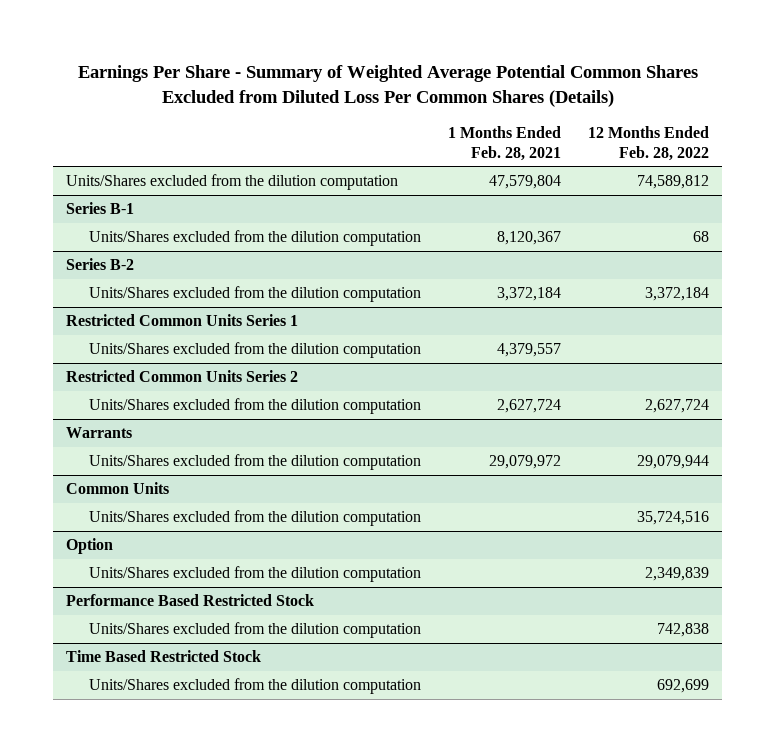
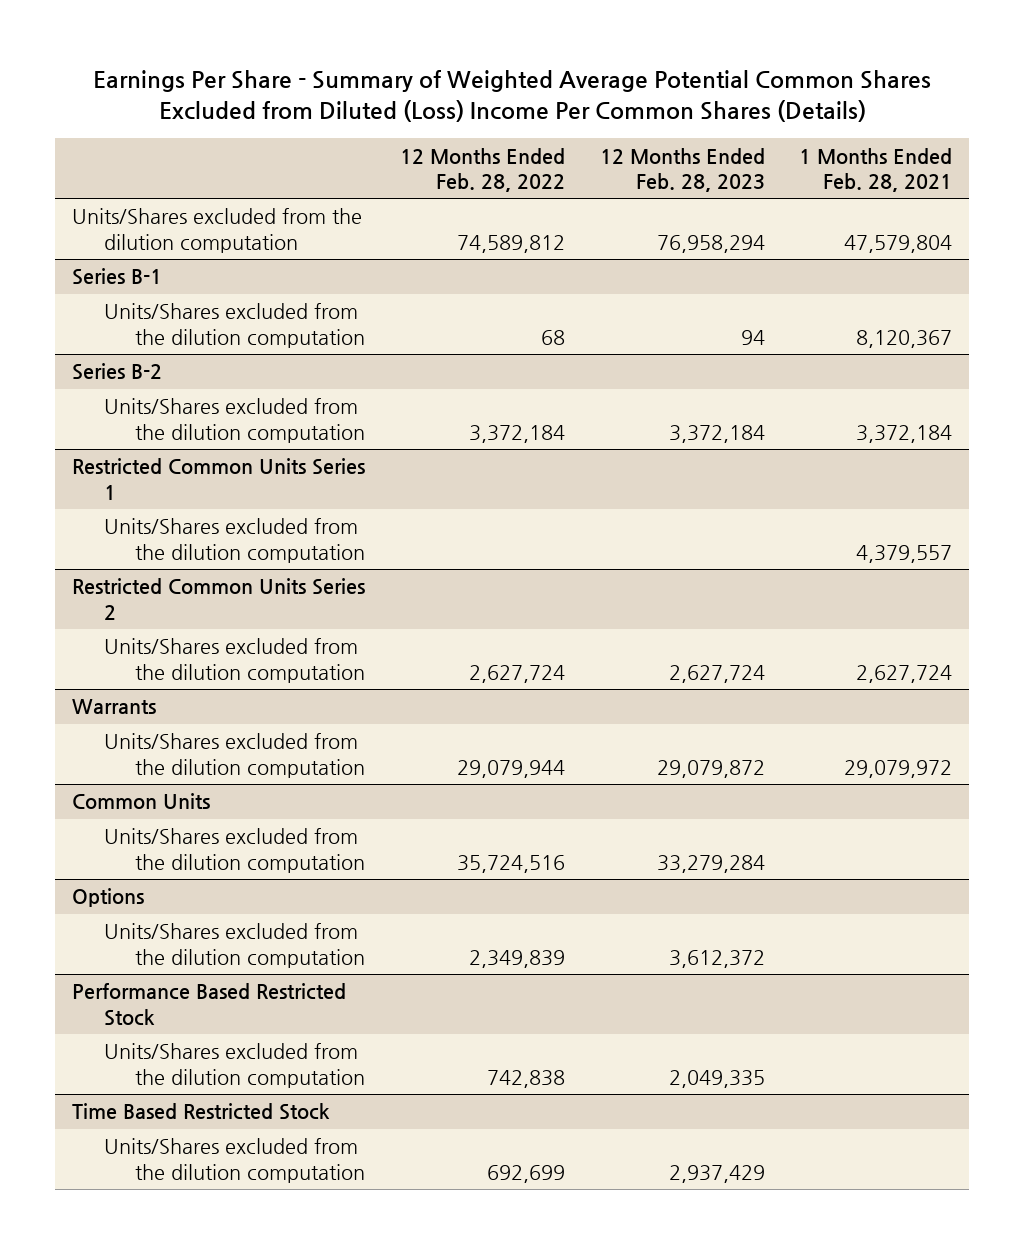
- Earnings Per Share - Summary of Weighted Average Potential Common Shares Excluded from Diluted Loss Per Common Shares (Details)
+ Earnings Per Share - Summary of Weighted Average Potential Common Shares Excluded from Diluted (Loss) Income Per Common Shares (Details)
- | 1 Months Ended Feb. 28, 2021 | 12 Months Ended Feb. 28, 2022
+ | 12 Months Ended Feb. 28, 2022 | 12 Months Ended Feb. 28, 2023 | 1 Months Ended Feb. 28, 2021
- Option
+ Options

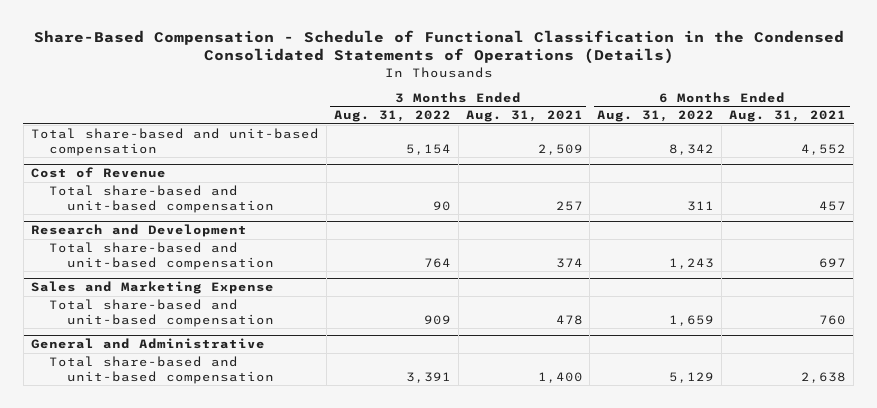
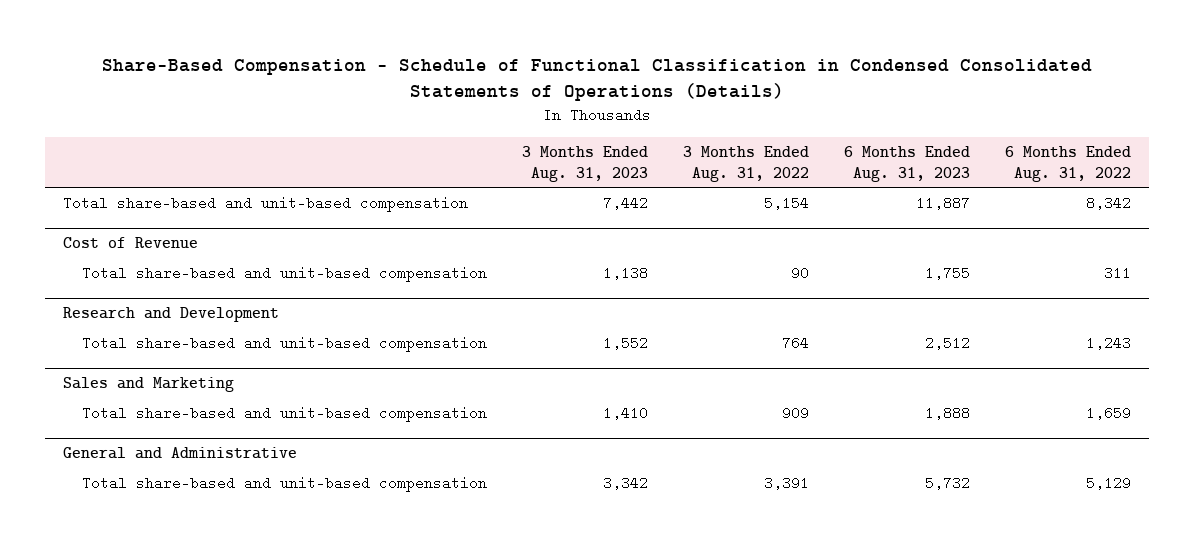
- Share-Based Compensation - Schedule of Functional Classification in the Condensed Consolidated Statements of Operations (Details)
+ Share-Based Compensation - Schedule of Functional Classification in Condensed Consolidated Statements of Operations (Details)
- | 3 Months Ended Aug. 31, 2022 | 3 Months Ended Aug. 31, 2021 | 6 Months Ended Aug. 31, 2022 | 6 Months Ended Aug. 31, 2021
+ | 3 Months Ended Aug. 31, 2023 | 3 Months Ended Aug. 31, 2022 | 6 Months Ended Aug. 31, 2023 | 6 Months Ended Aug. 31, 2022
- Sales and Marketing Expense
+ Sales and Marketing

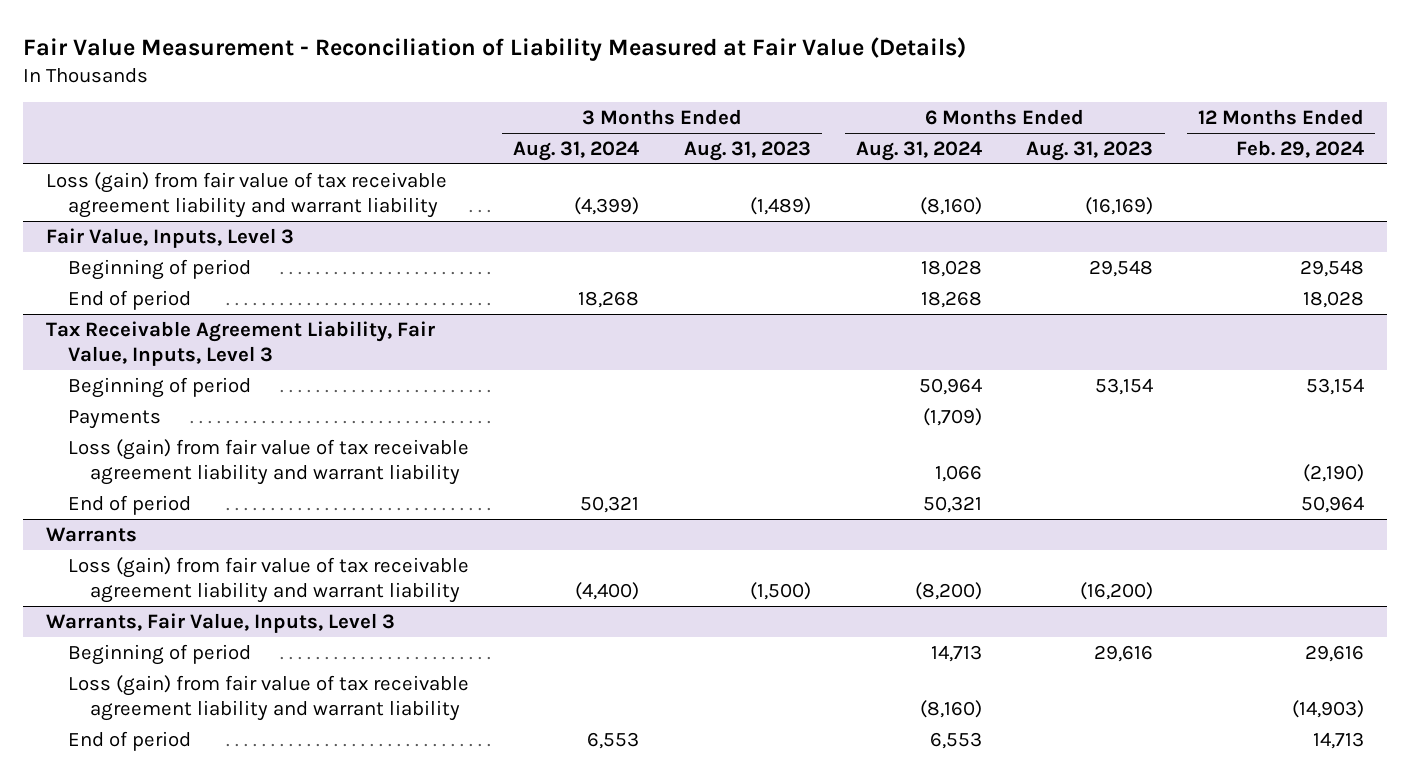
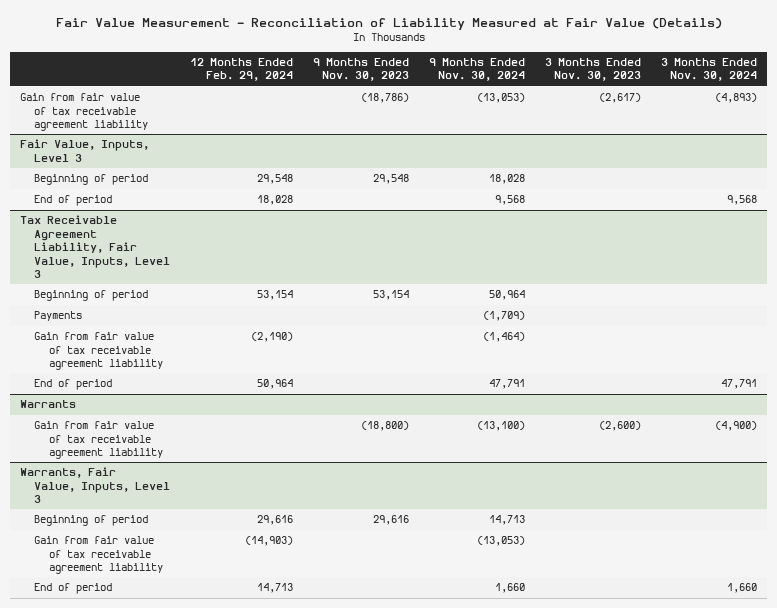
- | 3 Months Ended Aug. 31, 2024 | 3 Months Ended Aug. 31, 2023 | 6 Months Ended Aug. 31, 2024 | 6 Months Ended Aug. 31, 2023 | 12 Months Ended Feb. 29, 2024
+ | 12 Months Ended Feb. 29, 2024 | 9 Months Ended Nov. 30, 2023 | 9 Months Ended Nov. 30, 2024 | 3 Months Ended Nov. 30, 2023 | 3 Months Ended Nov. 30, 2024
- Loss (gain) from fair value of tax receivable agreement liability and warrant liability | (4,399) | (1,489) | (8,160) | (16,169) |
+ Gain from fair value of tax receivable agreement liability | | (18,786) | (13,053) | (2,617) | (4,893)
@ Tax Receivable Agreement Liability, Fair Value, Inputs, Level 3
- Loss (gain) from fair value of tax receivable agreement liability and warrant liability | | | 1,066 | | (2,190)
+ Gain from fair value of tax receivable agreement liability | (2,190) | | (1,464) | |
@ Warrants
- Loss (gain) from fair value of tax receivable agreement liability and warrant liability | (4,400) | (1,500) | (8,200) | (16,200) |
+ Gain from fair value of tax receivable agreement liability | | (18,800) | (13,100) | (2,600) | (4,900)
@ Warrants, Fair Value, Inputs, Level 3
- Loss (gain) from fair value of tax receivable agreement liability and warrant liability | | | (8,160) | | (14,903)
+ Gain from fair value of tax receivable agreement liability | (14,903) | | (13,053) | |

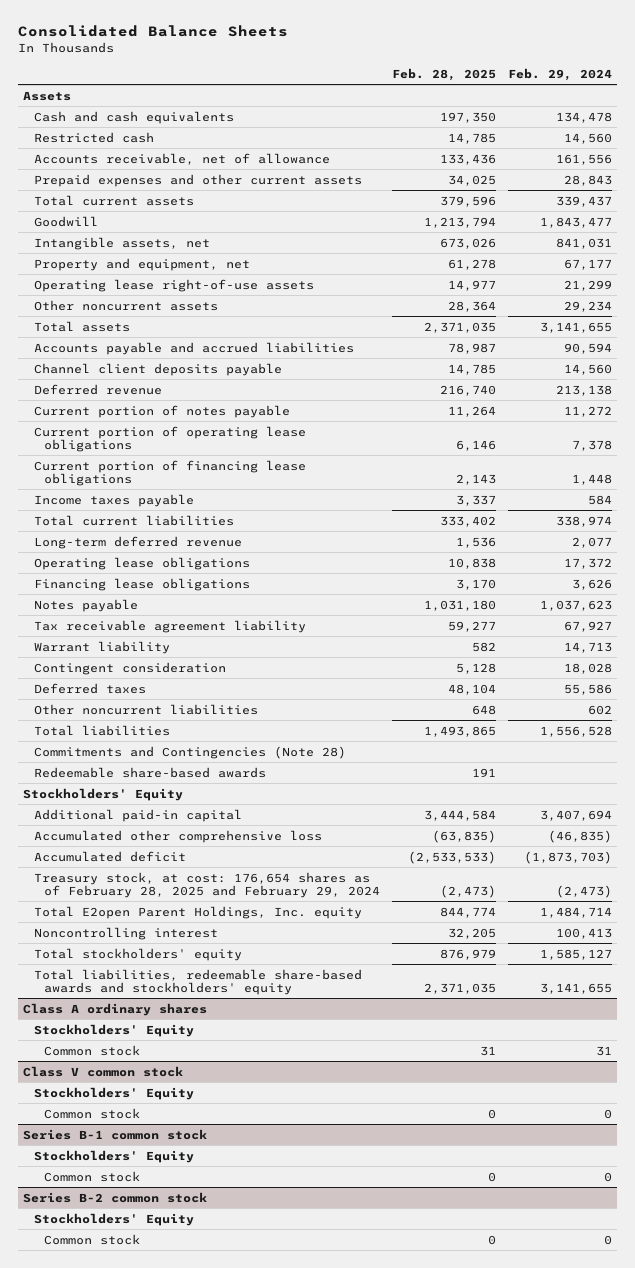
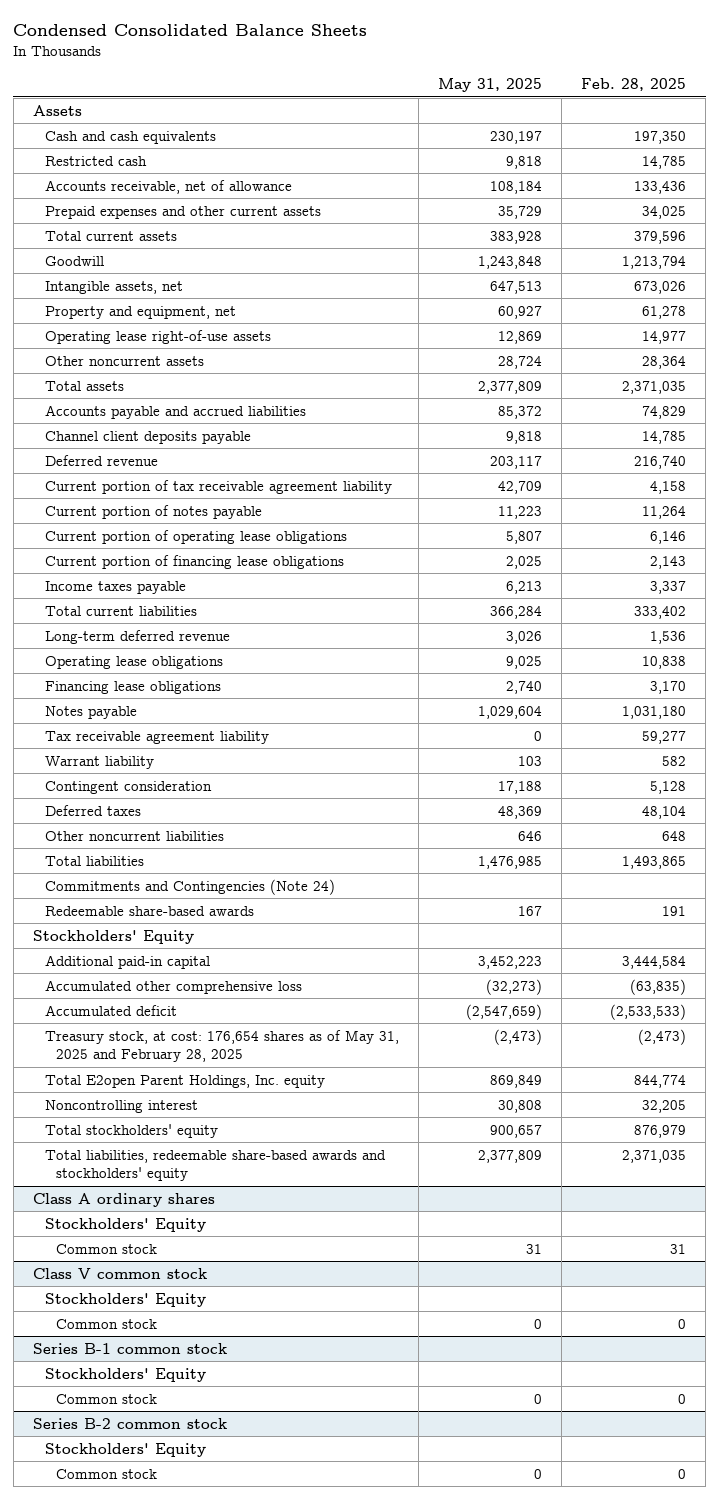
- Consolidated Balance Sheets
+ Condensed Consolidated Balance Sheets
- | Feb. 28, 2025 | Feb. 29, 2024
+ | May 31, 2025 | Feb. 28, 2025
- Accounts payable and accrued liabilities | 78,987 | 90,594
+ Accounts payable and accrued liabilities | 85,372 | 74,829
+ Current portion of tax receivable agreement liability | 42,709 | 4,158
- Commitments and Contingencies (Note 28)
+ Commitments and Contingencies (Note 24)
- Treasury stock, at cost: 176,654 shares as of February 28, 2025 and February 29, 2024 | (2,473) | (2,473)
+ Treasury stock, at cost: 176,654 shares as of May 31, 2025 and February 28, 2025 | (2,473) | (2,473)

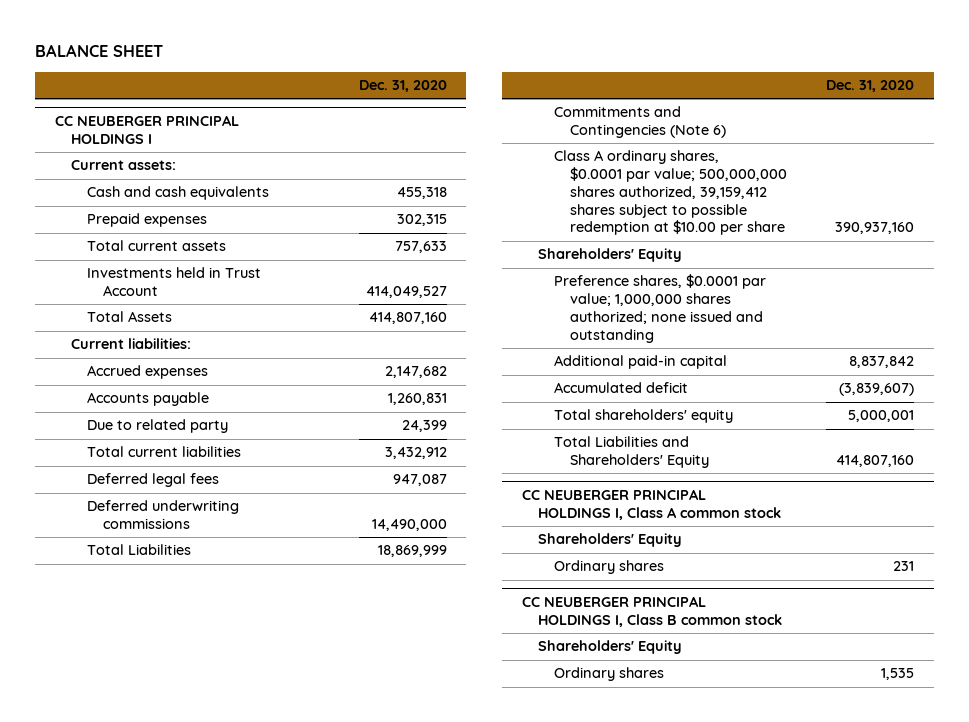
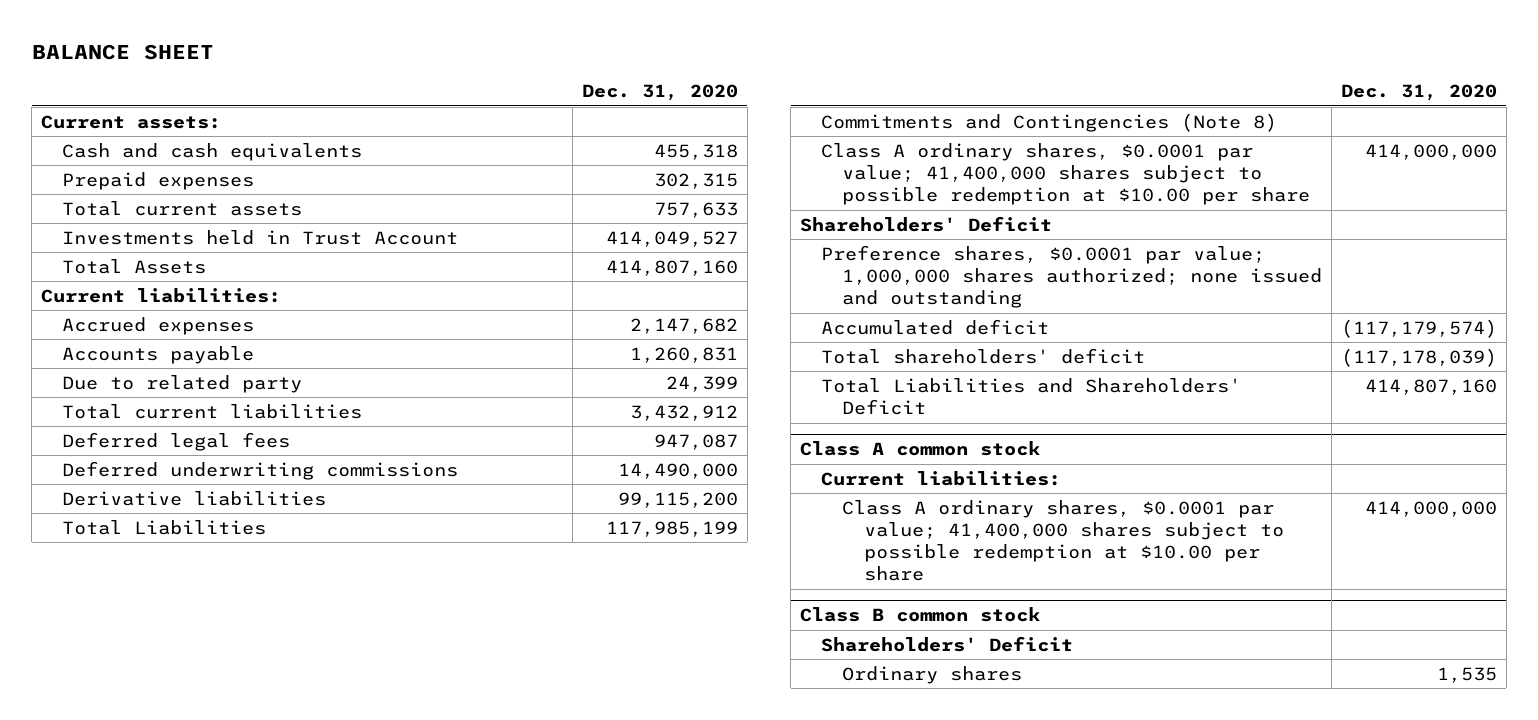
- CC NEUBERGER PRINCIPAL HOLDINGS I
- Total Liabilities | 18,869,999
- Commitments and Contingencies (Note 6)
- Class A ordinary shares, $0.0001 par value; 500,000,000 shares authorized, 39,159,412 shares subject to possible redemption at $10.00 per share | 390,937,160
- Shareholders' Equity
+ Derivative liabilities | 99,115,200
+ Total Liabilities | 117,985,199
+ Commitments and Contingencies (Note 8)
+ Class A ordinary shares, $0.0001 par value; 41,400,000 shares subject to possible redemption at $10.00 per share | 414,000,000
+ Shareholders' Deficit
- Additional paid-in capital | 8,837,842
- Accumulated deficit | (3,839,607)
- Total shareholders' equity | 5,000,001
- Total Liabilities and Shareholders' Equity | 414,807,160
- CC NEUBERGER PRINCIPAL HOLDINGS I, Class A common stock
- Shareholders' Equity
- Ordinary shares | 231
- CC NEUBERGER PRINCIPAL HOLDINGS I, Class B common stock
- Shareholders' Equity
+ Accumulated deficit | (117,179,574)
+ Total shareholders' deficit | (117,178,039)
+ Total Liabilities and Shareholders' Deficit | 414,807,160
+ Class A common stock
+ Current liabilities:
+ Class A ordinary shares, $0.0001 par value; 41,400,000 shares subject to possible redemption at $10.00 per share | 414,000,000
+ Class B common stock
+ Shareholders' Deficit

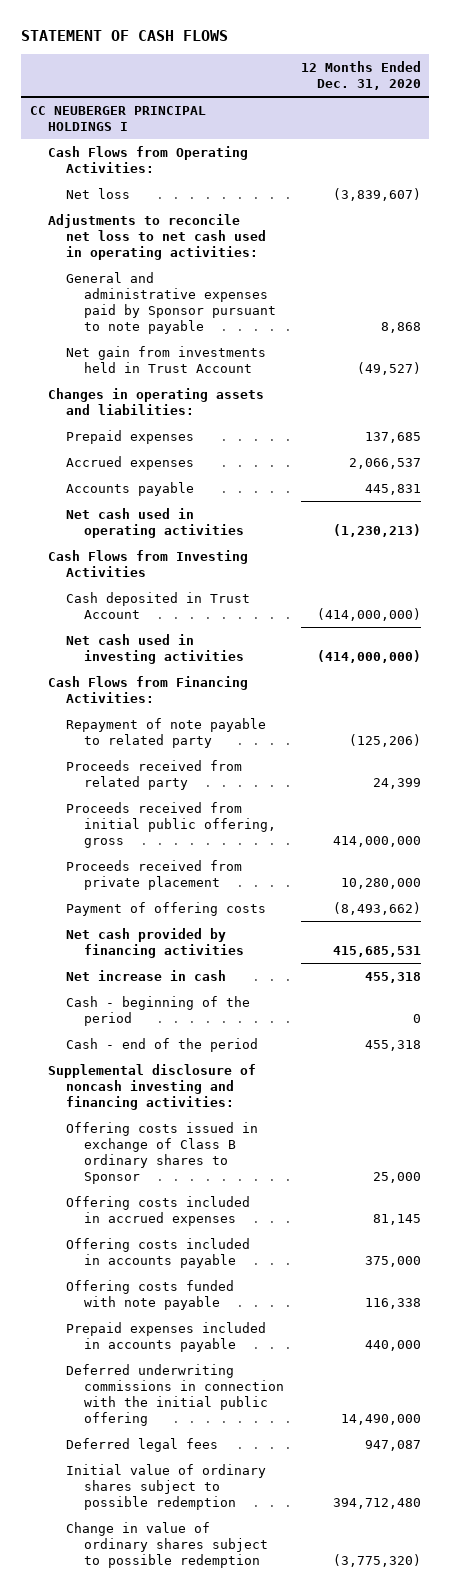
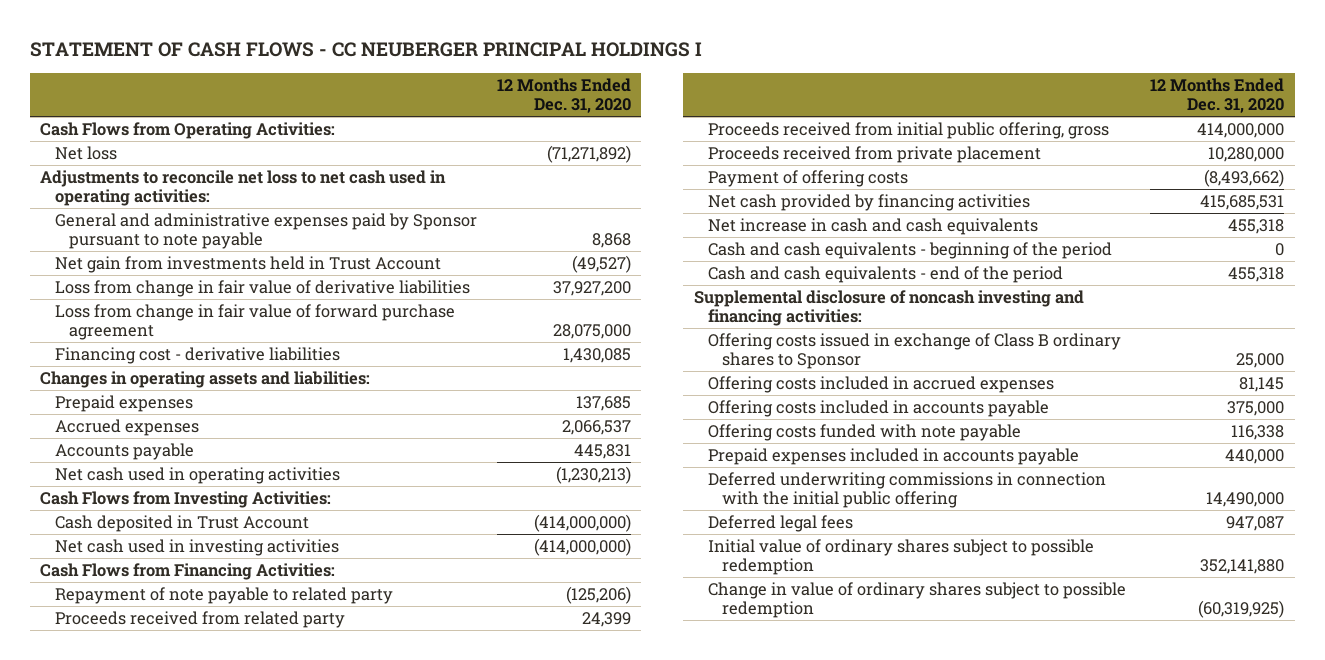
- STATEMENT OF CASH FLOWS
+ STATEMENT OF CASH FLOWS - CC NEUBERGER PRINCIPAL HOLDINGS I
- CC NEUBERGER PRINCIPAL HOLDINGS I
- Net loss | (3,839,607)
+ Net loss | (71,271,892)
+ Loss from change in fair value of derivative liabilities | 37,927,200
+ Loss from change in fair value of forward purchase agreement | 28,075,000
+ Financing cost - derivative liabilities | 1,430,085
- Cash Flows from Investing Activities
+ Cash Flows from Investing Activities:
- Net increase in cash | 455,318
- Cash - beginning of the period | 0
- Cash - end of the period | 455,318
+ Net increase in cash and cash equivalents | 455,318
+ Cash and cash equivalents - beginning of the period | 0
+ Cash and cash equivalents - end of the period | 455,318
- Initial value of ordinary shares subject to possible redemption | 394,712,480
- Change in value of ordinary shares subject to possible redemption | (3,775,320)
+ Initial value of ordinary shares subject to possible redemption | 352,141,880
+ Change in value of ordinary shares subject to possible redemption | (60,319,925)

